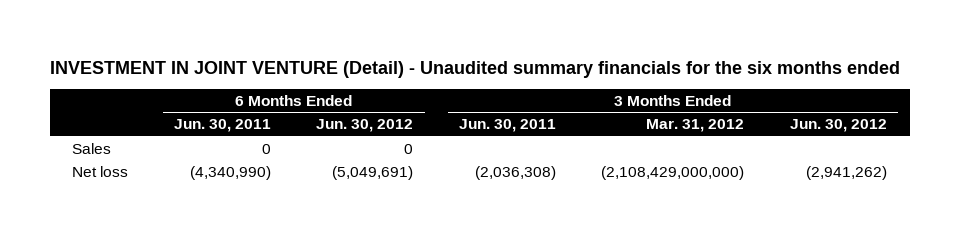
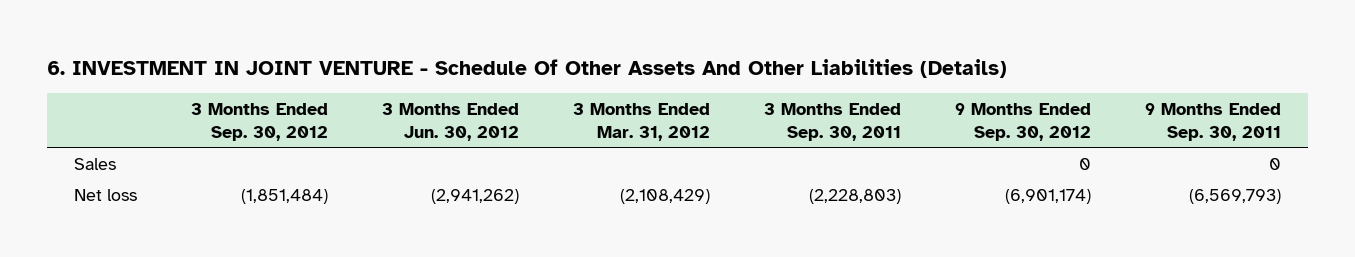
- INVESTMENT IN JOINT VENTURE (Detail) - Unaudited summary financials for the six months ended
+ 6. INVESTMENT IN JOINT VENTURE - Schedule Of Other Assets And Other Liabilities (Details)
- | 6 Months Ended Jun. 30, 2011 | 6 Months Ended Jun. 30, 2012 | 3 Months Ended Jun. 30, 2011 | 3 Months Ended Mar. 31, 2012 | 3 Months Ended Jun. 30, 2012
+ | 3 Months Ended Sep. 30, 2012 | 3 Months Ended Jun. 30, 2012 | 3 Months Ended Mar. 31, 2012 | 3 Months Ended Sep. 30, 2011 | 9 Months Ended Sep. 30, 2012 | 9 Months Ended Sep. 30, 2011
- Net loss | (4,340,990) | (5,049,691) | (2,036,308) | (2,108,429,000,000) | (2,941,262)
+ Net loss | (1,851,484) | (2,941,262) | (2,108,429) | (2,228,803) | (6,901,174) | (6,569,793)

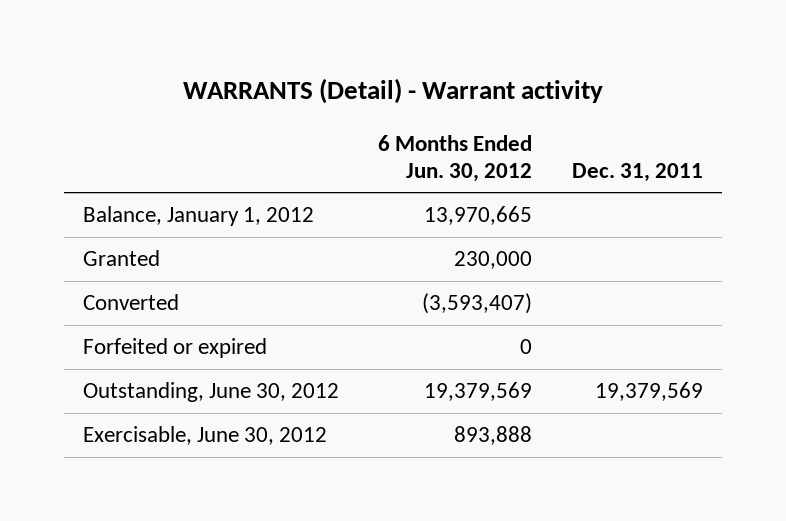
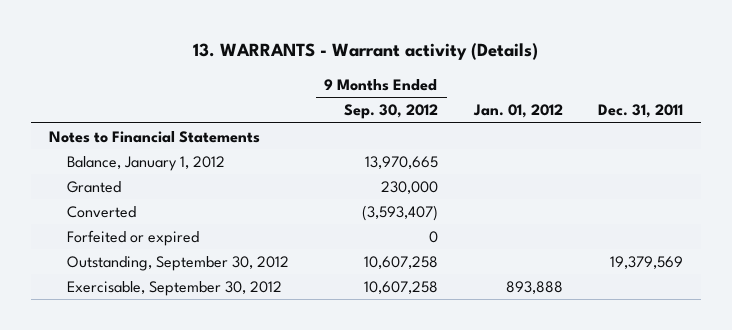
- WARRANTS (Detail) - Warrant activity
+ 13. WARRANTS - Warrant activity (Details)
- | 6 Months Ended Jun. 30, 2012 | Dec. 31, 2011
+ | 9 Months Ended Sep. 30, 2012 | Jan. 01, 2012 | Dec. 31, 2011
+ Notes to Financial Statements
- Outstanding, June 30, 2012 | 19,379,569 | 19,379,569
- Exercisable, June 30, 2012 | 893,888 |
+ Outstanding, September 30, 2012 | 10,607,258 | | 19,379,569
+ Exercisable, September 30, 2012 | 10,607,258 | 893,888 |

